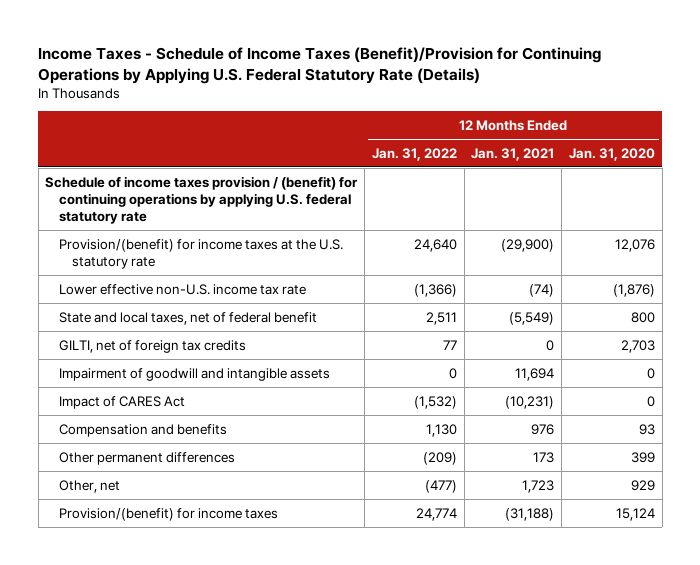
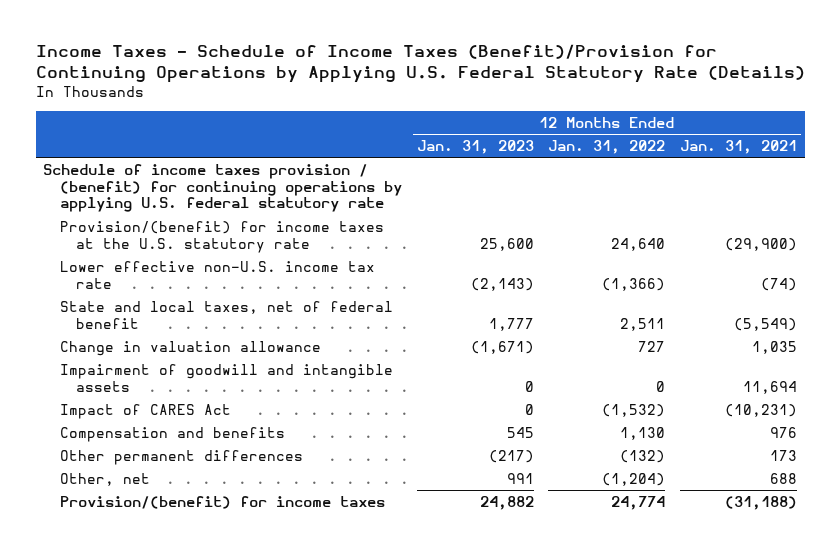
- | 12 Months Ended Jan. 31, 2022 | 12 Months Ended Jan. 31, 2021 | 12 Months Ended Jan. 31, 2020
+ | 12 Months Ended Jan. 31, 2023 | 12 Months Ended Jan. 31, 2022 | 12 Months Ended Jan. 31, 2021
- GILTI, net of foreign tax credits | 77 | 0 | 2,703
+ Change in valuation allowance | (1,671) | 727 | 1,035
- Other permanent differences | (209) | 173 | 399
- Other, net | (477) | 1,723 | 929
+ Other permanent differences | (217) | (132) | 173
+ Other, net | 991 | (1,204) | 688

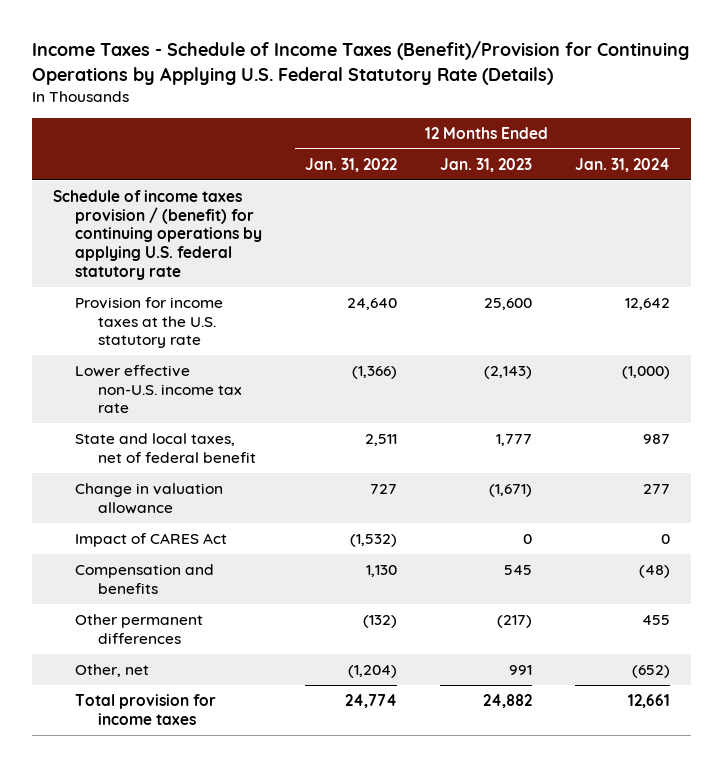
- | 12 Months Ended Jan. 31, 2023 | 12 Months Ended Jan. 31, 2022 | 12 Months Ended Jan. 31, 2021
+ | 12 Months Ended Jan. 31, 2022 | 12 Months Ended Jan. 31, 2023 | 12 Months Ended Jan. 31, 2024
- Provision/(benefit) for income taxes at the U.S. statutory rate | 25,600 | 24,640 | (29,900)
+ Provision for income taxes at the U.S. statutory rate | 24,640 | 25,600 | 12,642
- Impairment of goodwill and intangible assets | 0 | 0 | 11,694
- Provision/(benefit) for income taxes | 24,882 | 24,774 | (31,188)
+ Total provision for income taxes | 24,774 | 24,882 | 12,661

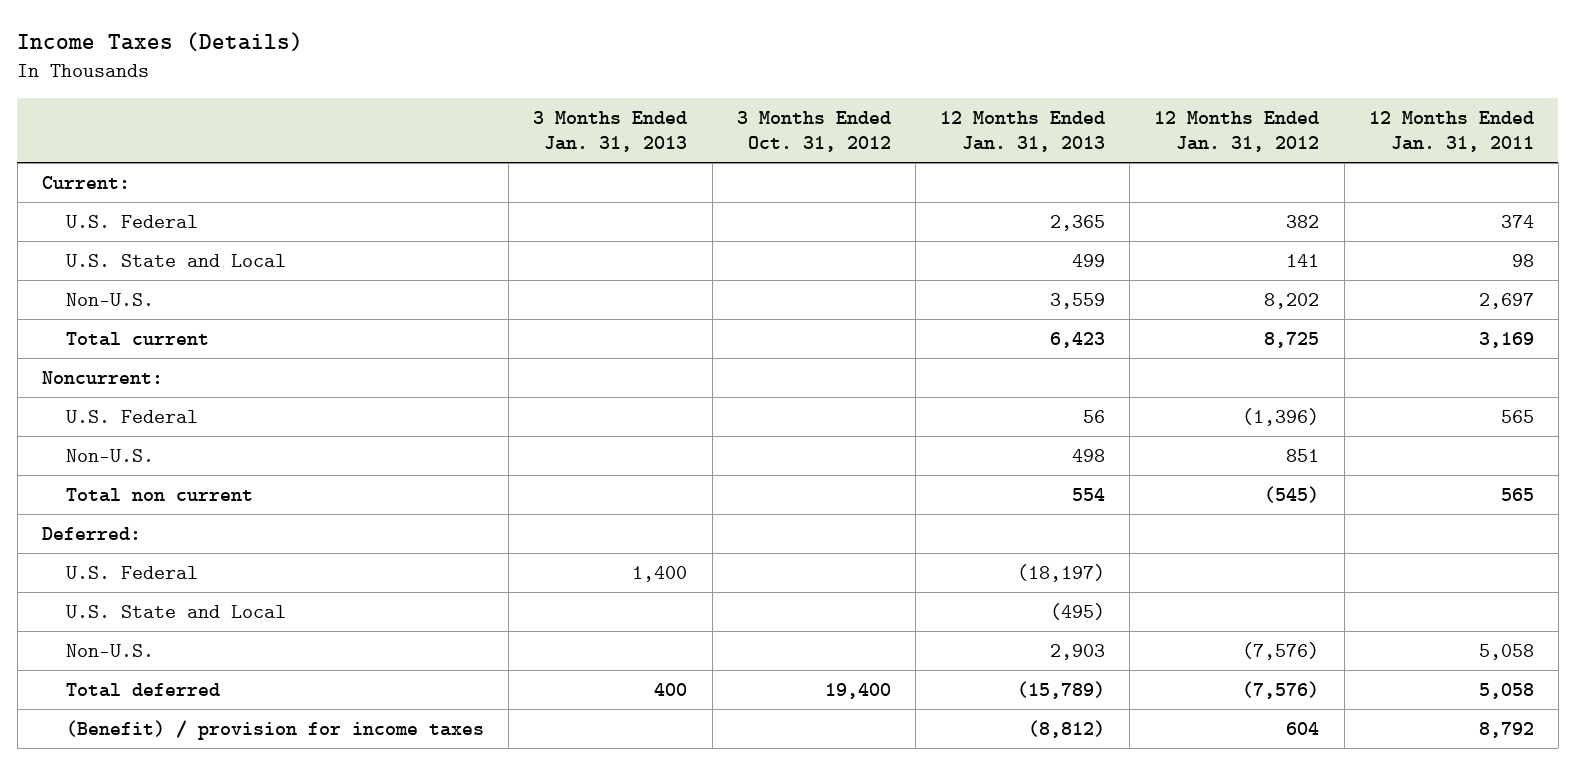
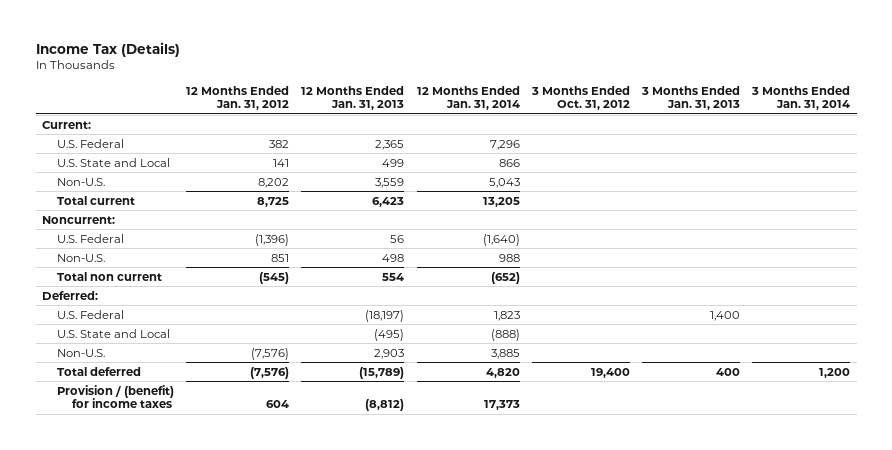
- Income Taxes (Details)
+ Income Tax (Details)
- | 3 Months Ended Jan. 31, 2013 | 3 Months Ended Oct. 31, 2012 | 12 Months Ended Jan. 31, 2013 | 12 Months Ended Jan. 31, 2012 | 12 Months Ended Jan. 31, 2011
+ | 12 Months Ended Jan. 31, 2012 | 12 Months Ended Jan. 31, 2013 | 12 Months Ended Jan. 31, 2014 | 3 Months Ended Oct. 31, 2012 | 3 Months Ended Jan. 31, 2013 | 3 Months Ended Jan. 31, 2014
- (Benefit) / provision for income taxes | | | (8,812) | 604 | 8,792
+ Provision / (benefit) for income taxes | 604 | (8,812) | 17,373 | | |

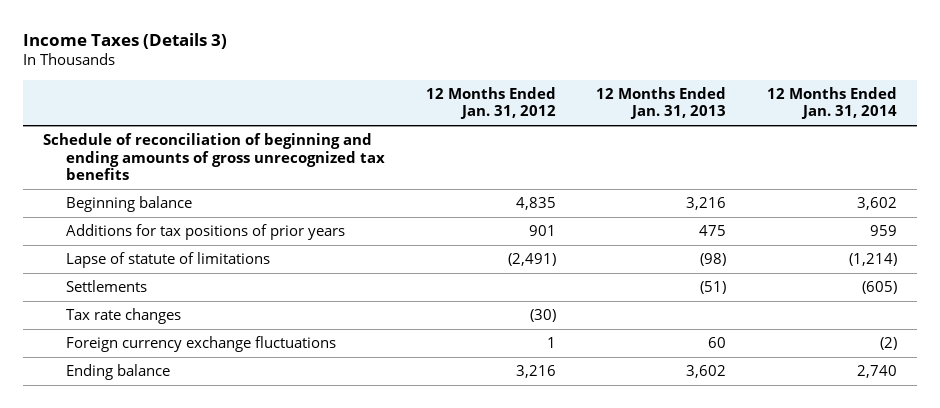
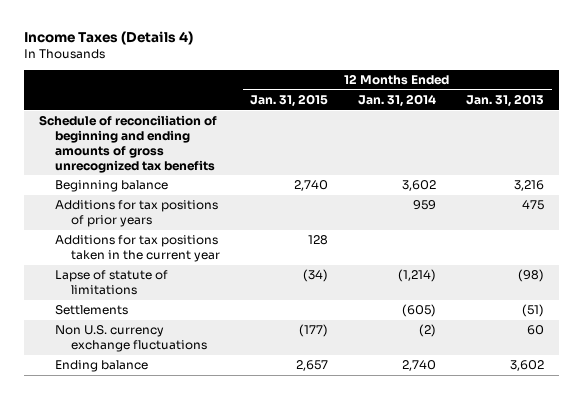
- Income Taxes (Details 3)
+ Income Taxes (Details 4)
- | 12 Months Ended Jan. 31, 2012 | 12 Months Ended Jan. 31, 2013 | 12 Months Ended Jan. 31, 2014
+ | 12 Months Ended Jan. 31, 2015 | 12 Months Ended Jan. 31, 2014 | 12 Months Ended Jan. 31, 2013
+ Additions for tax positions taken in the current year | 128 | |
- Tax rate changes | (30) | |
- Foreign currency exchange fluctuations | 1 | 60 | (2)
+ Non U.S. currency exchange fluctuations | (177) | (2) | 60

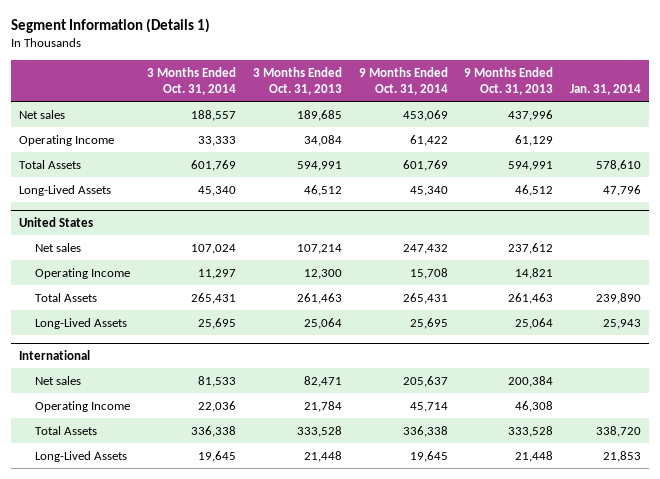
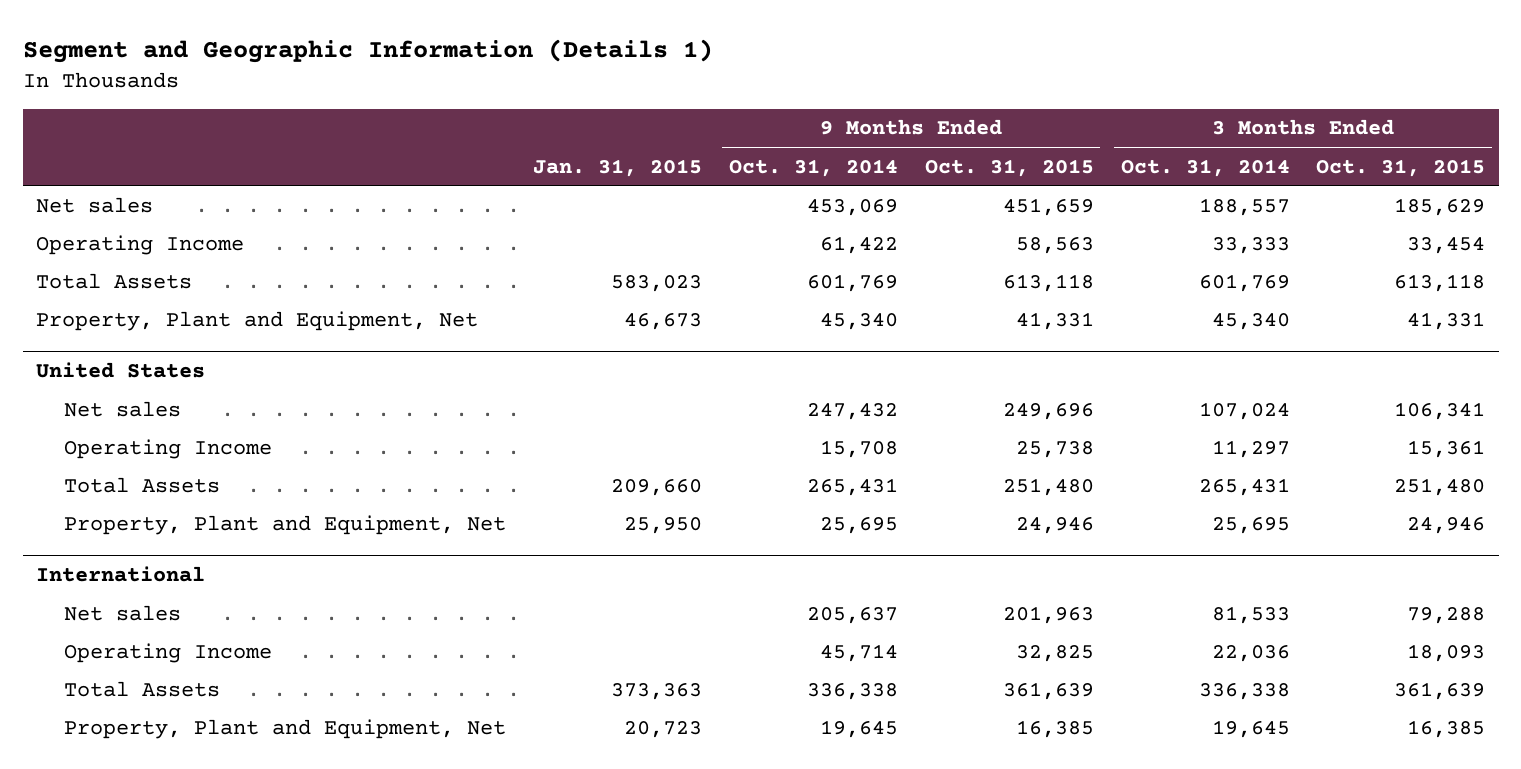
- Segment Information (Details 1)
+ Segment and Geographic Information (Details 1)
- | 3 Months Ended Oct. 31, 2014 | 3 Months Ended Oct. 31, 2013 | 9 Months Ended Oct. 31, 2014 | 9 Months Ended Oct. 31, 2013 | Jan. 31, 2014
+ | Jan. 31, 2015 | 9 Months Ended Oct. 31, 2014 | 9 Months Ended Oct. 31, 2015 | 3 Months Ended Oct. 31, 2014 | 3 Months Ended Oct. 31, 2015
- Long-Lived Assets | 45,340 | 46,512 | 45,340 | 46,512 | 47,796
+ Property, Plant and Equipment, Net | 46,673 | 45,340 | 41,331 | 45,340 | 41,331
@ United States
- Long-Lived Assets | 25,695 | 25,064 | 25,695 | 25,064 | 25,943
+ Property, Plant and Equipment, Net | 25,950 | 25,695 | 24,946 | 25,695 | 24,946
@ International
- Long-Lived Assets | 19,645 | 21,448 | 19,645 | 21,448 | 21,853
+ Property, Plant and Equipment, Net | 20,723 | 19,645 | 16,385 | 19,645 | 16,385

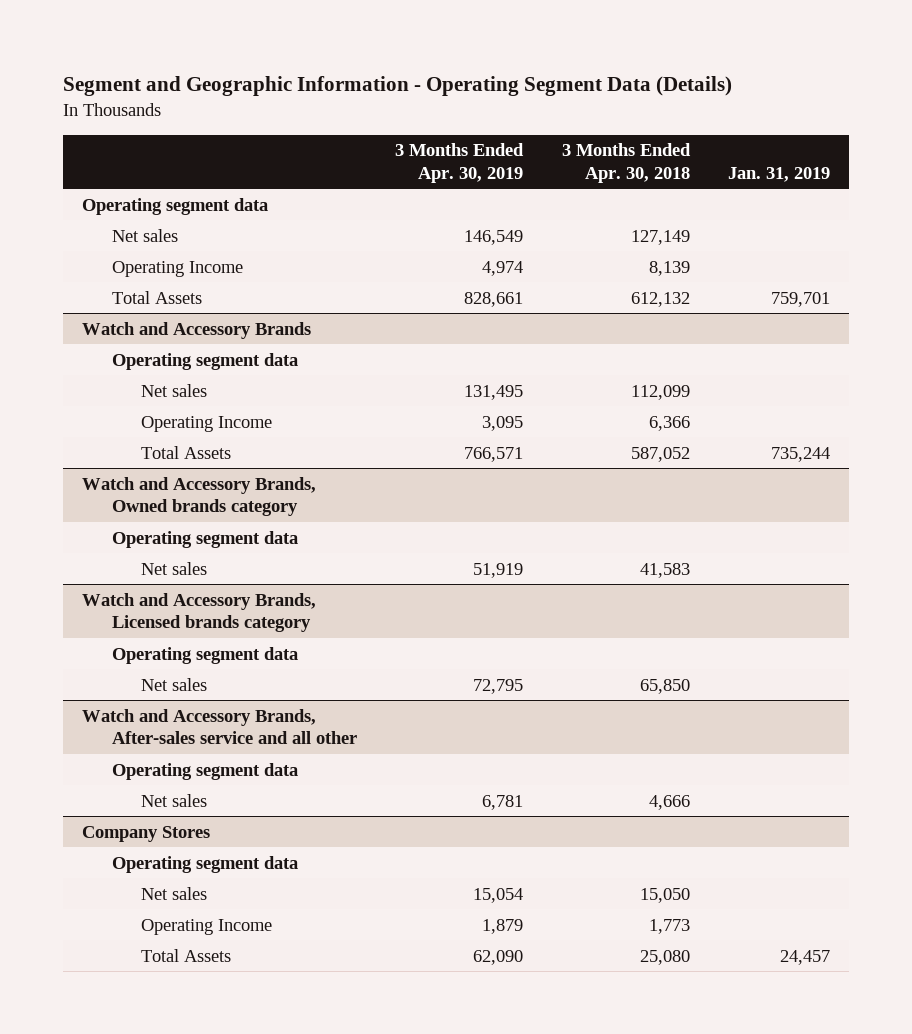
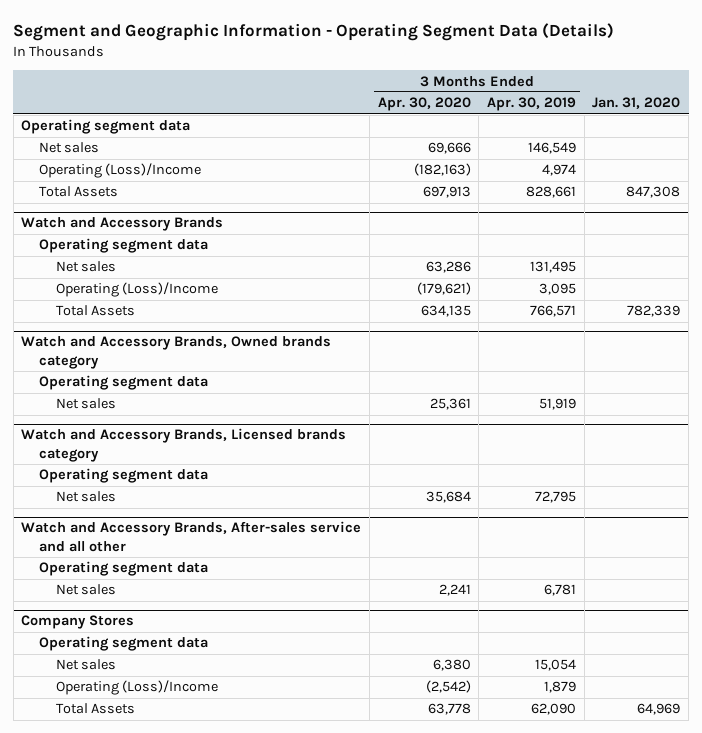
- | 3 Months Ended Apr. 30, 2019 | 3 Months Ended Apr. 30, 2018 | Jan. 31, 2019
+ | 3 Months Ended Apr. 30, 2020 | 3 Months Ended Apr. 30, 2019 | Jan. 31, 2020
- Operating Income | 4,974 | 8,139 |
+ Operating (Loss)/Income | (182,163) | 4,974 |
@ Watch and Accessory Brands
- Operating Income | 3,095 | 6,366 |
+ Operating (Loss)/Income | (179,621) | 3,095 |
@ Company Stores
- Operating Income | 1,879 | 1,773 |
+ Operating (Loss)/Income | (2,542) | 1,879 |

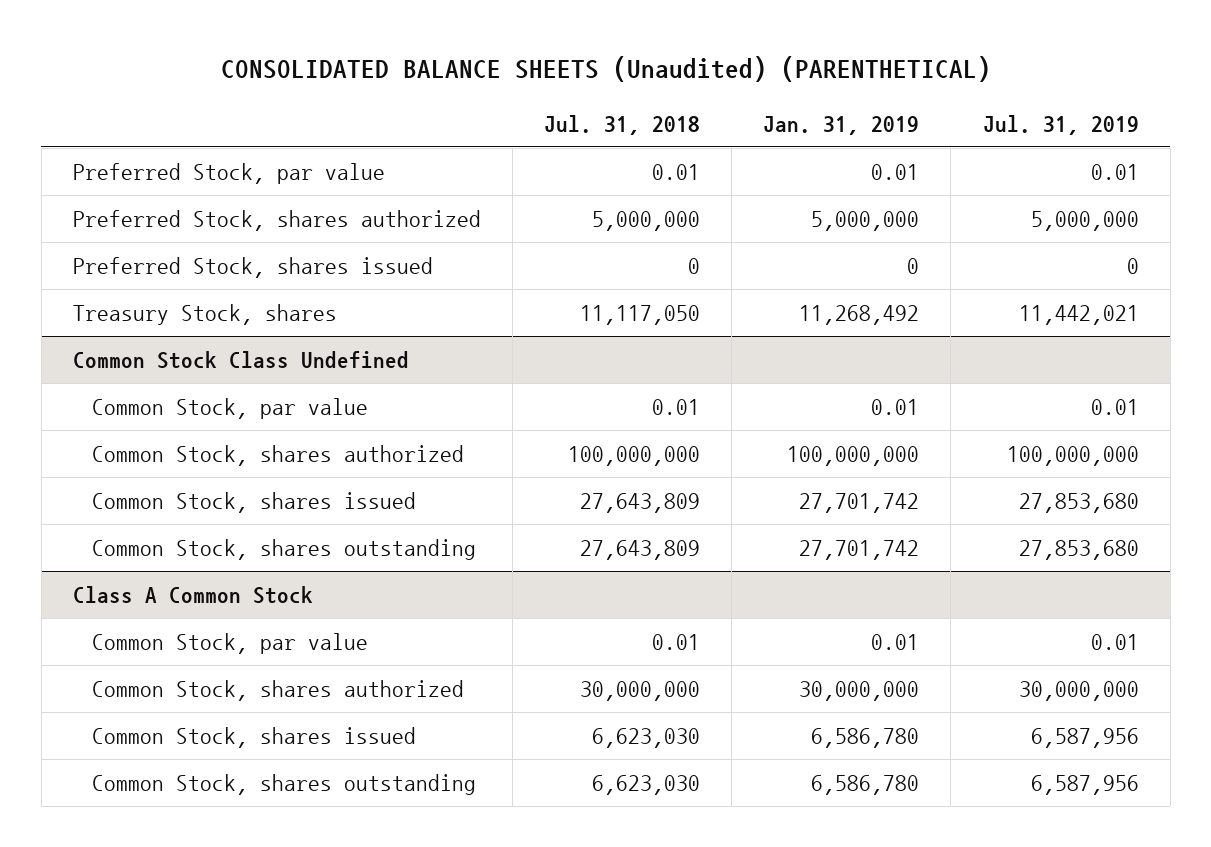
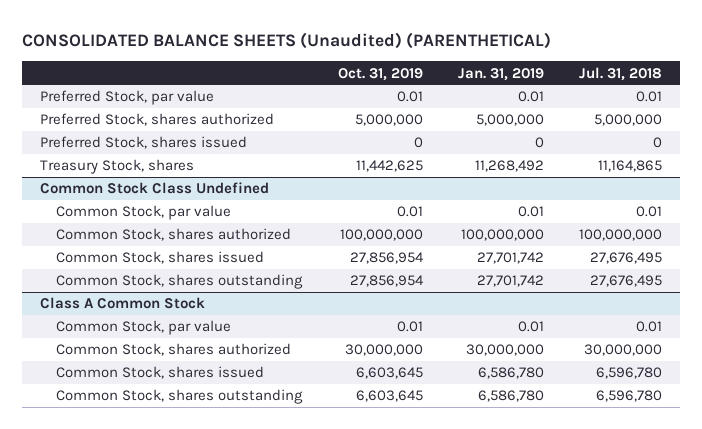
- | Jul. 31, 2018 | Jan. 31, 2019 | Jul. 31, 2019
+ | Oct. 31, 2019 | Jan. 31, 2019 | Jul. 31, 2018
- Treasury Stock, shares | 11,117,050 | 11,268,492 | 11,442,021
+ Treasury Stock, shares | 11,442,625 | 11,268,492 | 11,164,865
@ Common Stock Class Undefined
- Common Stock, shares issued | 27,643,809 | 27,701,742 | 27,853,680
- Common Stock, shares outstanding | 27,643,809 | 27,701,742 | 27,853,680
+ Common Stock, shares issued | 27,856,954 | 27,701,742 | 27,676,495
+ Common Stock, shares outstanding | 27,856,954 | 27,701,742 | 27,676,495
@ Class A Common Stock
- Common Stock, shares issued | 6,623,030 | 6,586,780 | 6,587,956
- Common Stock, shares outstanding | 6,623,030 | 6,586,780 | 6,587,956
+ Common Stock, shares issued | 6,603,645 | 6,586,780 | 6,596,780
+ Common Stock, shares outstanding | 6,603,645 | 6,586,780 | 6,596,780

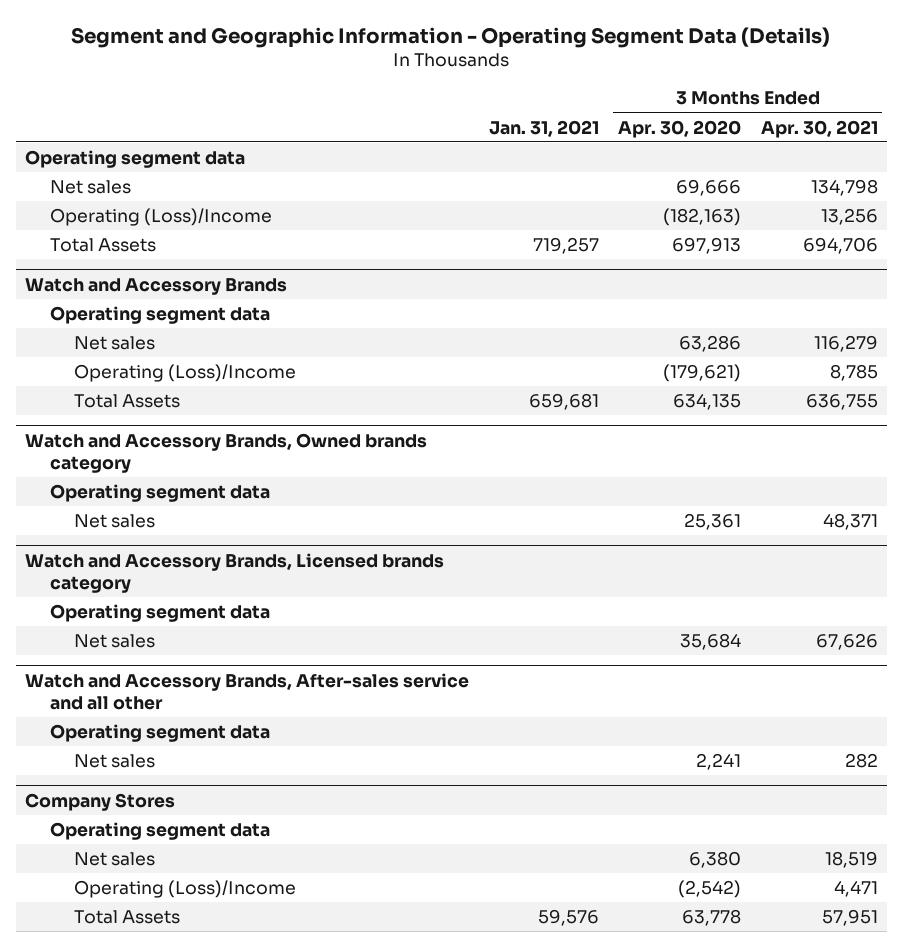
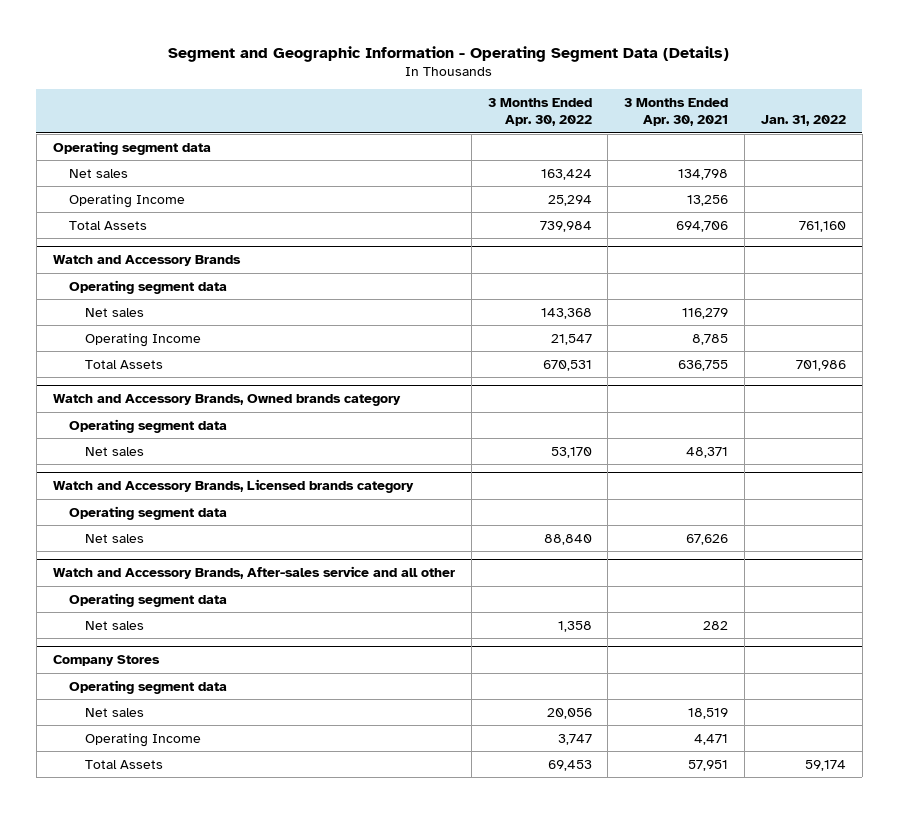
- | Jan. 31, 2021 | 3 Months Ended Apr. 30, 2020 | 3 Months Ended Apr. 30, 2021
+ | 3 Months Ended Apr. 30, 2022 | 3 Months Ended Apr. 30, 2021 | Jan. 31, 2022
- Operating (Loss)/Income | | (182,163) | 13,256
+ Operating Income | 25,294 | 13,256 |
@ Watch and Accessory Brands
- Operating (Loss)/Income | | (179,621) | 8,785
+ Operating Income | 21,547 | 8,785 |
@ Company Stores
- Operating (Loss)/Income | | (2,542) | 4,471
+ Operating Income | 3,747 | 4,471 |

